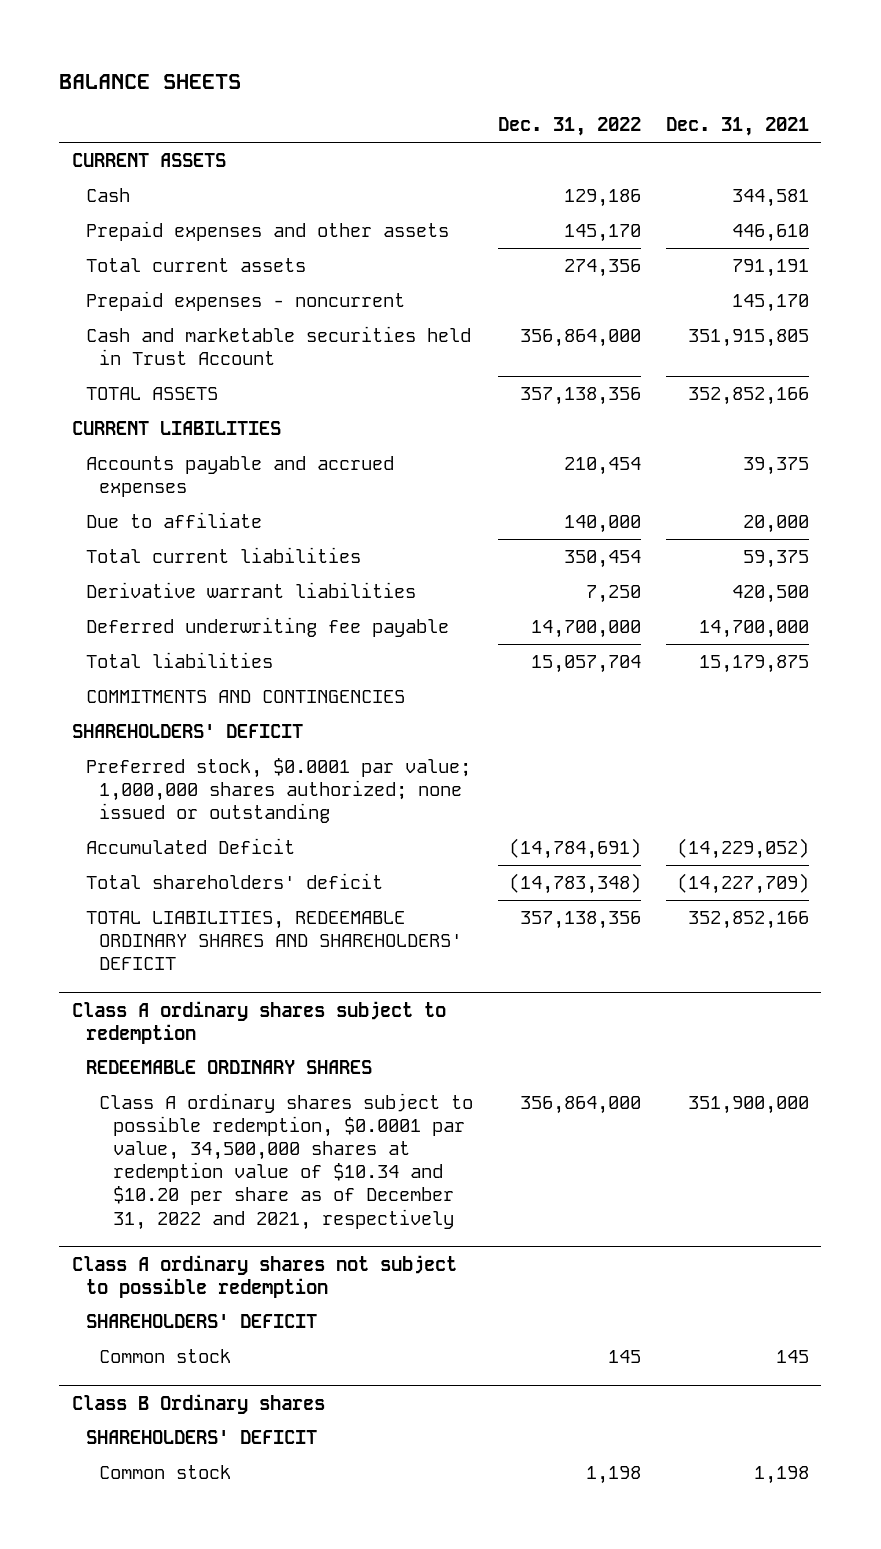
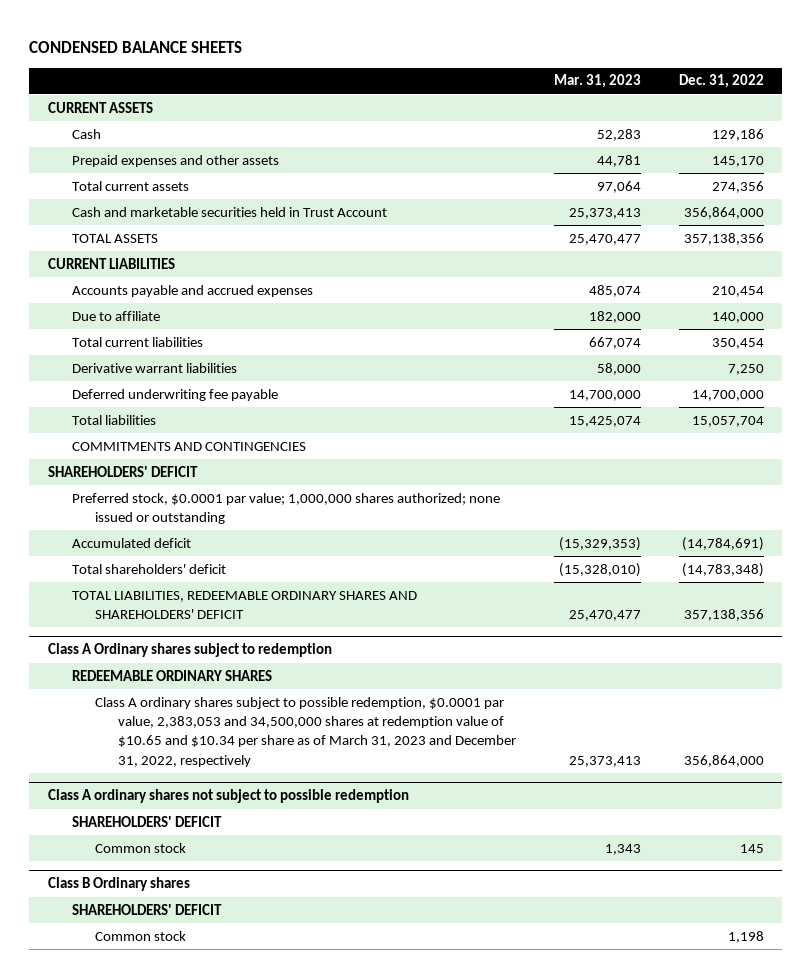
- BALANCE SHEETS
+ CONDENSED BALANCE SHEETS
- | Dec. 31, 2022 | Dec. 31, 2021
+ | Mar. 31, 2023 | Dec. 31, 2022
- Prepaid expenses - noncurrent | | 145,170
- Accumulated Deficit | (14,784,691) | (14,229,052)
+ Accumulated deficit | (15,329,353) | (14,784,691)
- Class A ordinary shares subject to redemption
+ Class A Ordinary shares subject to redemption
- Class A ordinary shares subject to possible redemption, $0.0001 par value, 34,500,000 shares at redemption value of $10.34 and $10.20 per share as of December 31, 2022 and 2021, respectively | 356,864,000 | 351,900,000
+ Class A ordinary shares subject to possible redemption, $0.0001 par value, 2,383,053 and 34,500,000 shares at redemption value of $10.65 and $10.34 per share as of March 31, 2023 and December 31, 2022, respectively | 25,373,413 | 356,864,000

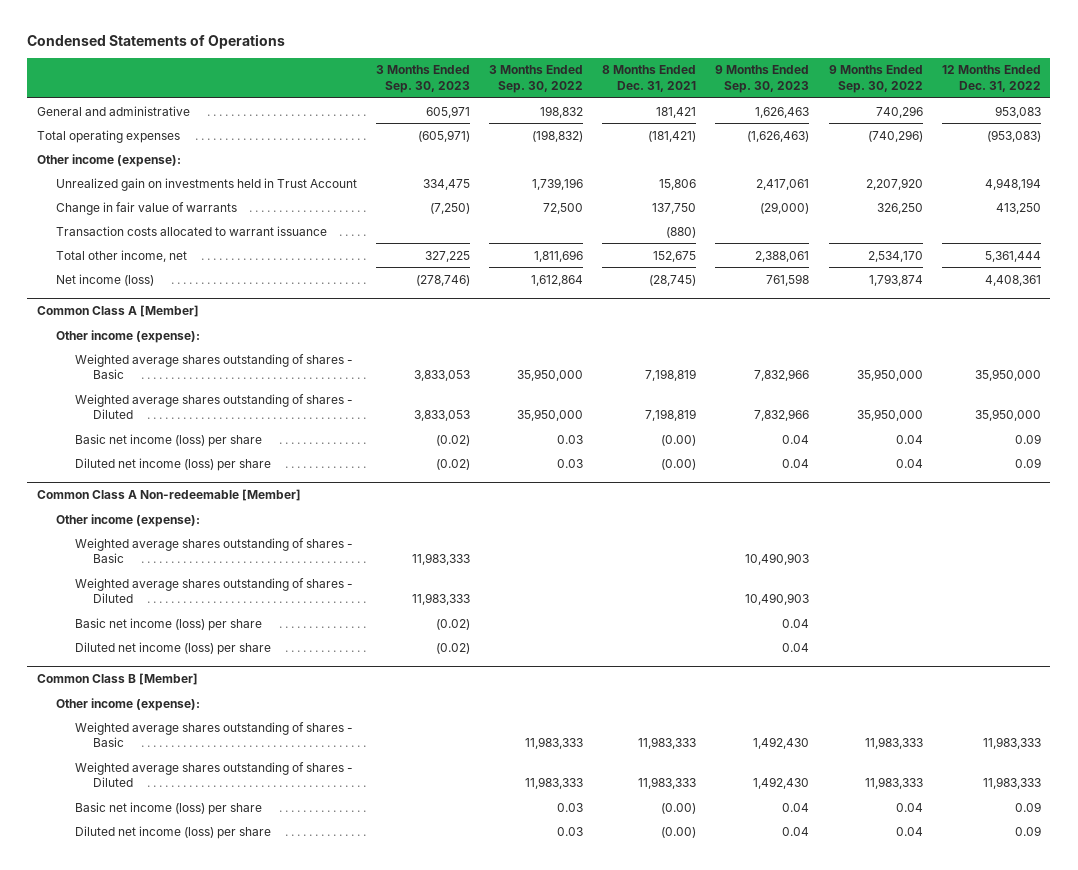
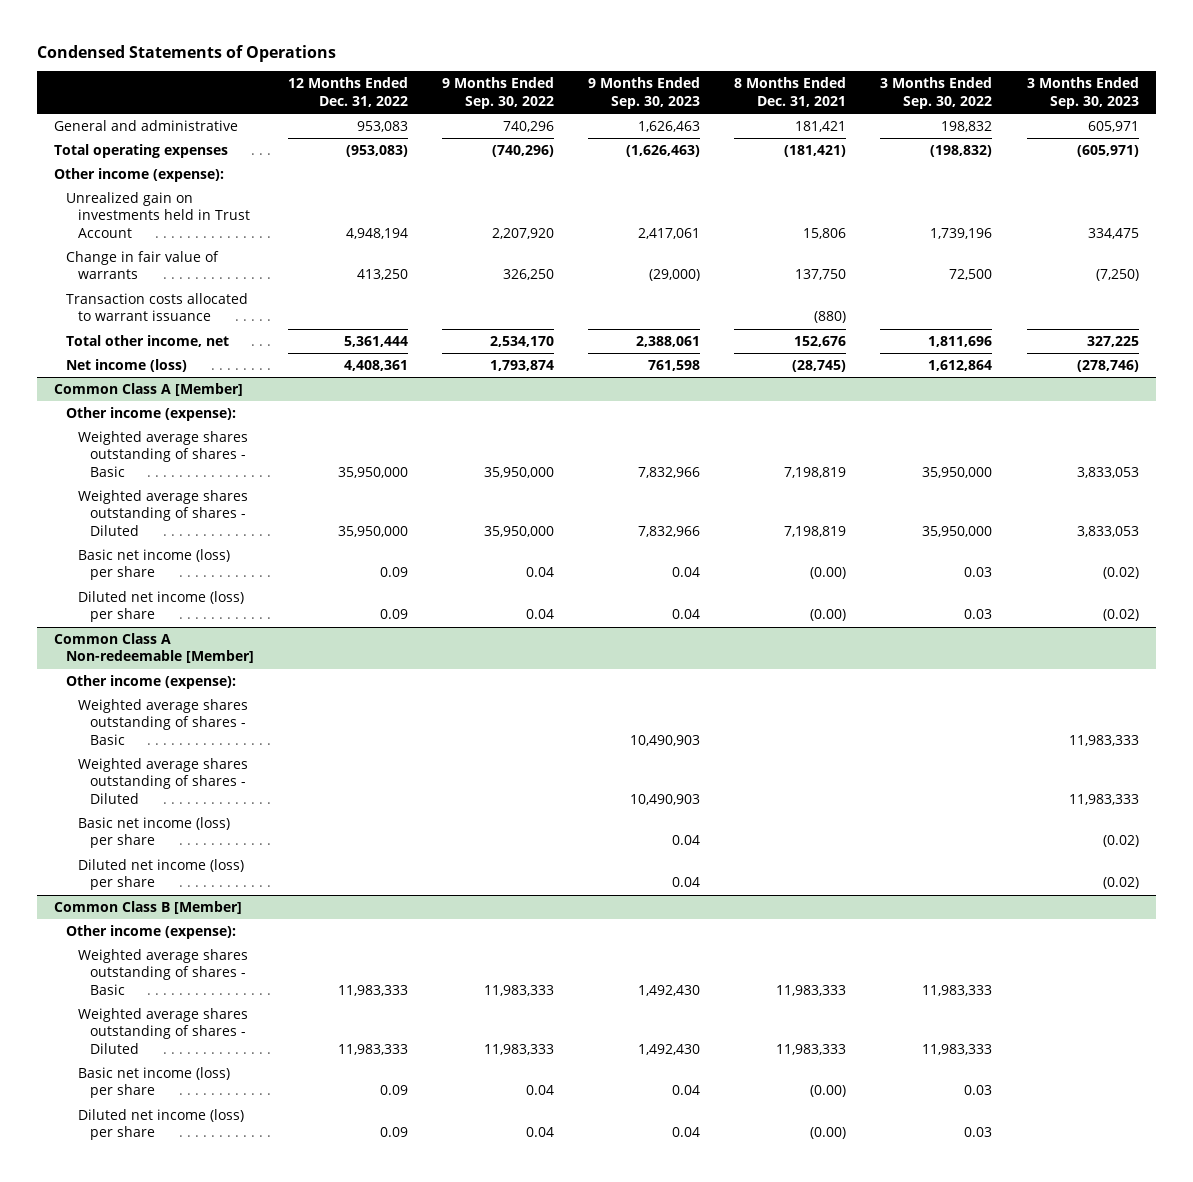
- | 3 Months Ended Sep. 30, 2023 | 3 Months Ended Sep. 30, 2022 | 8 Months Ended Dec. 31, 2021 | 9 Months Ended Sep. 30, 2023 | 9 Months Ended Sep. 30, 2022 | 12 Months Ended Dec. 31, 2022
+ | 12 Months Ended Dec. 31, 2022 | 9 Months Ended Sep. 30, 2022 | 9 Months Ended Sep. 30, 2023 | 8 Months Ended Dec. 31, 2021 | 3 Months Ended Sep. 30, 2022 | 3 Months Ended Sep. 30, 2023
- Total other income, net | 327,225 | 1,811,696 | 152,675 | 2,388,061 | 2,534,170 | 5,361,444
+ Total other income, net | 5,361,444 | 2,534,170 | 2,388,061 | 152,676 | 1,811,696 | 327,225

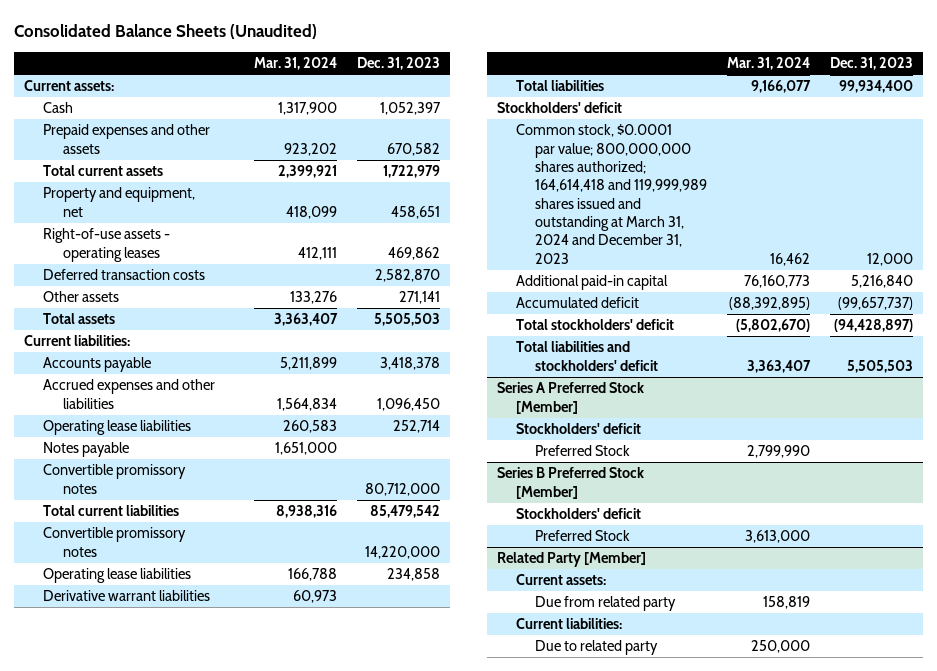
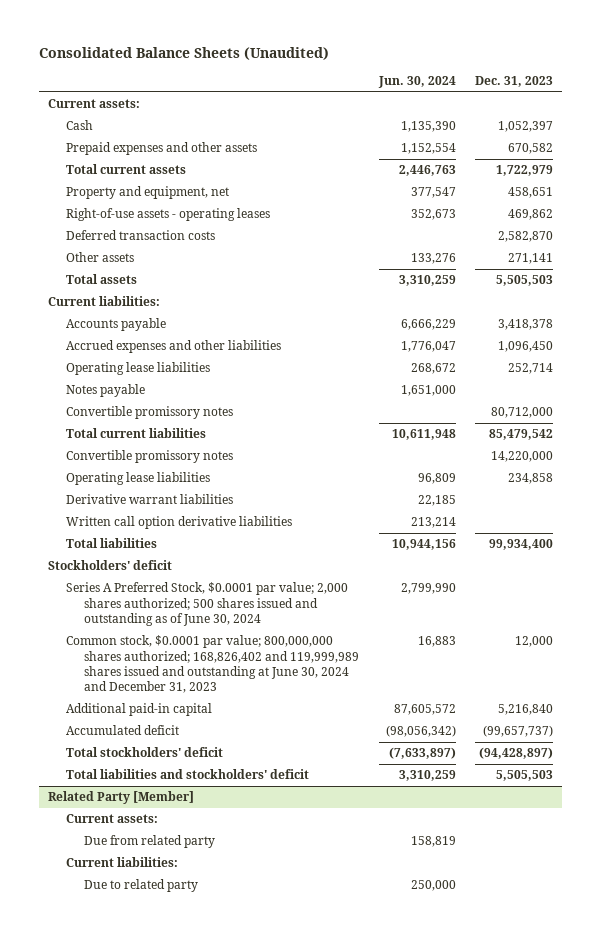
- | Mar. 31, 2024 | Dec. 31, 2023
+ | Jun. 30, 2024 | Dec. 31, 2023
+ Written call option derivative liabilities | 213,214 |
- Common stock, $0.0001 par value; 800,000,000 shares authorized; 164,614,418 and 119,999,989 shares issued and outstanding at March 31, 2024 and December 31, 2023 | 16,462 | 12,000
+ Series A Preferred Stock, $0.0001 par value; 2,000 shares authorized; 500 shares issued and outstanding as of June 30, 2024 | 2,799,990 |
+ Common stock, $0.0001 par value; 800,000,000 shares authorized; 168,826,402 and 119,999,989 shares issued and outstanding at June 30, 2024 and December 31, 2023 | 16,883 | 12,000
- Series A Preferred Stock [Member]
- Stockholders' deficit
- Preferred Stock | 2,799,990 |
- Series B Preferred Stock [Member]
- Stockholders' deficit
- Preferred Stock | 3,613,000 |

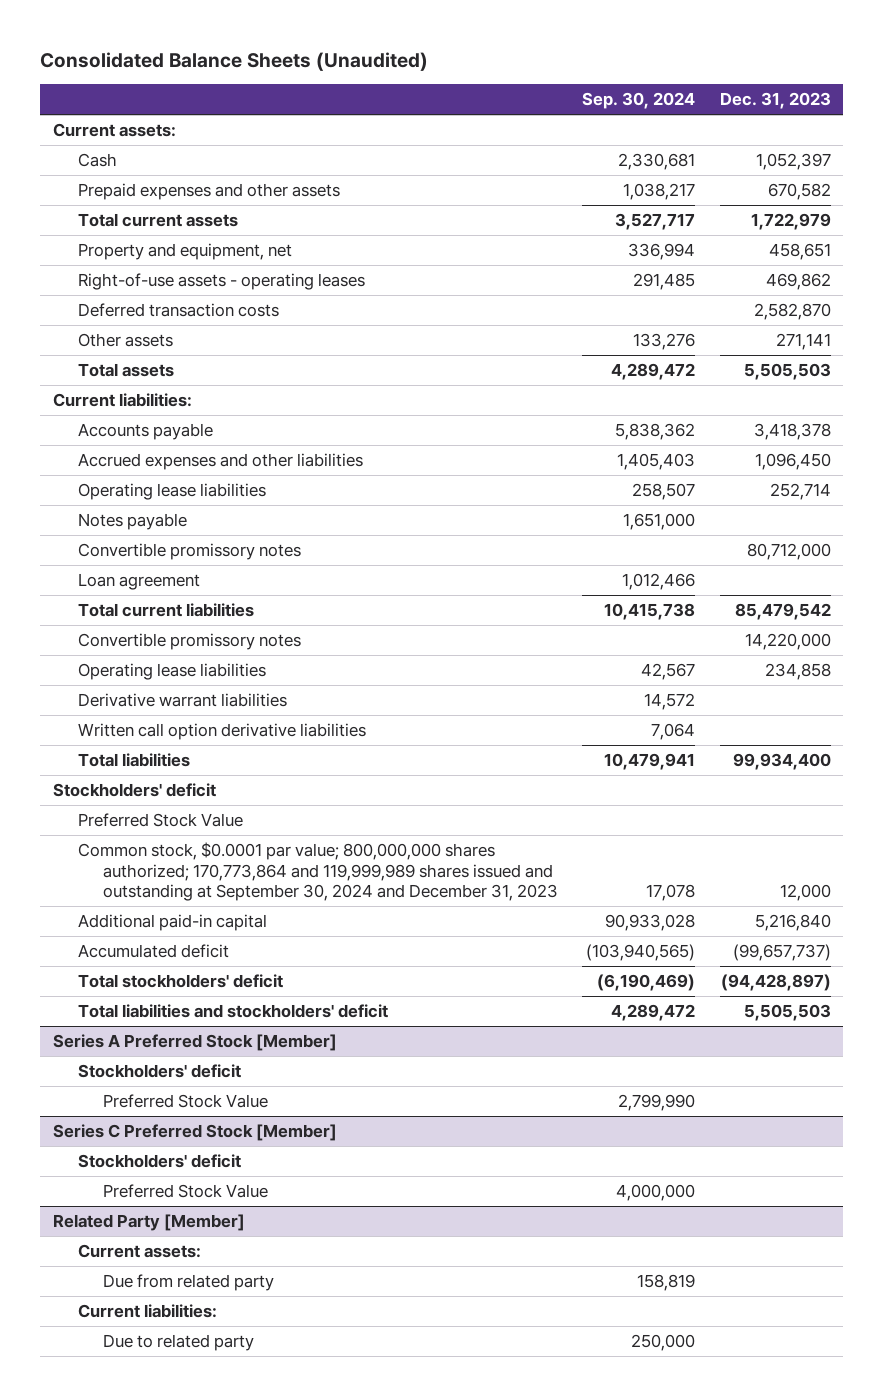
- | Jun. 30, 2024 | Dec. 31, 2023
+ | Sep. 30, 2024 | Dec. 31, 2023
+ Loan agreement | 1,012,466 |
- Series A Preferred Stock, $0.0001 par value; 2,000 shares authorized; 500 shares issued and outstanding as of June 30, 2024 | 2,799,990 |
- Common stock, $0.0001 par value; 800,000,000 shares authorized; 168,826,402 and 119,999,989 shares issued and outstanding at June 30, 2024 and December 31, 2023 | 16,883 | 12,000
+ Preferred Stock Value
+ Common stock, $0.0001 par value; 800,000,000 shares authorized; 170,773,864 and 119,999,989 shares issued and outstanding at September 30, 2024 and December 31, 2023 | 17,078 | 12,000
+ Series A Preferred Stock [Member]
+ Stockholders' deficit
+ Preferred Stock Value | 2,799,990 |
+ Series C Preferred Stock [Member]
+ Stockholders' deficit
+ Preferred Stock Value | 4,000,000 |

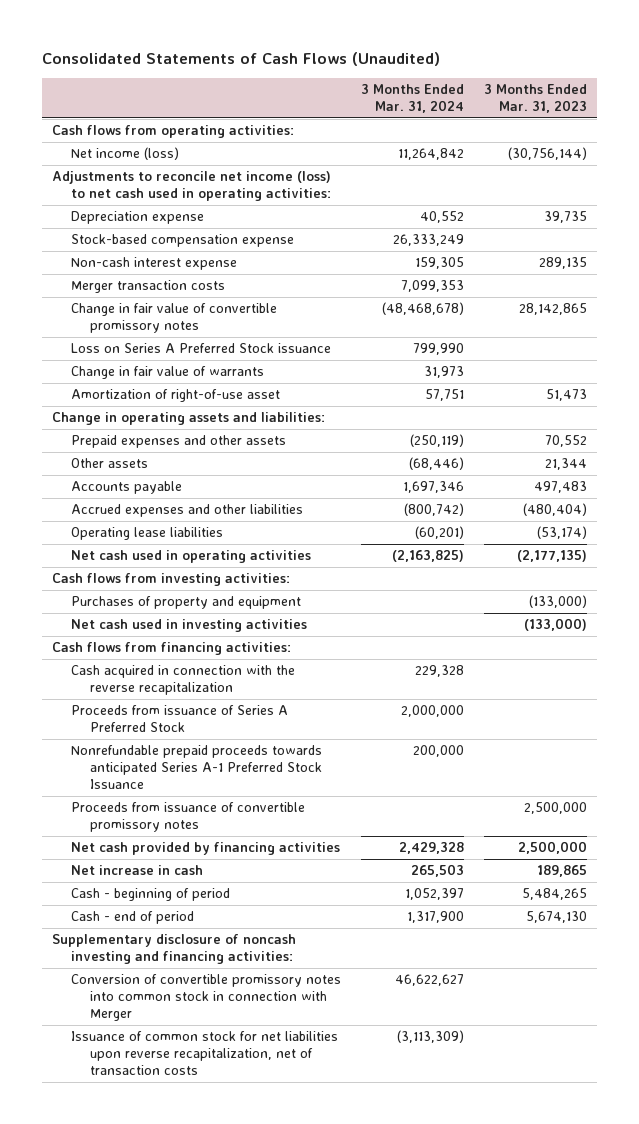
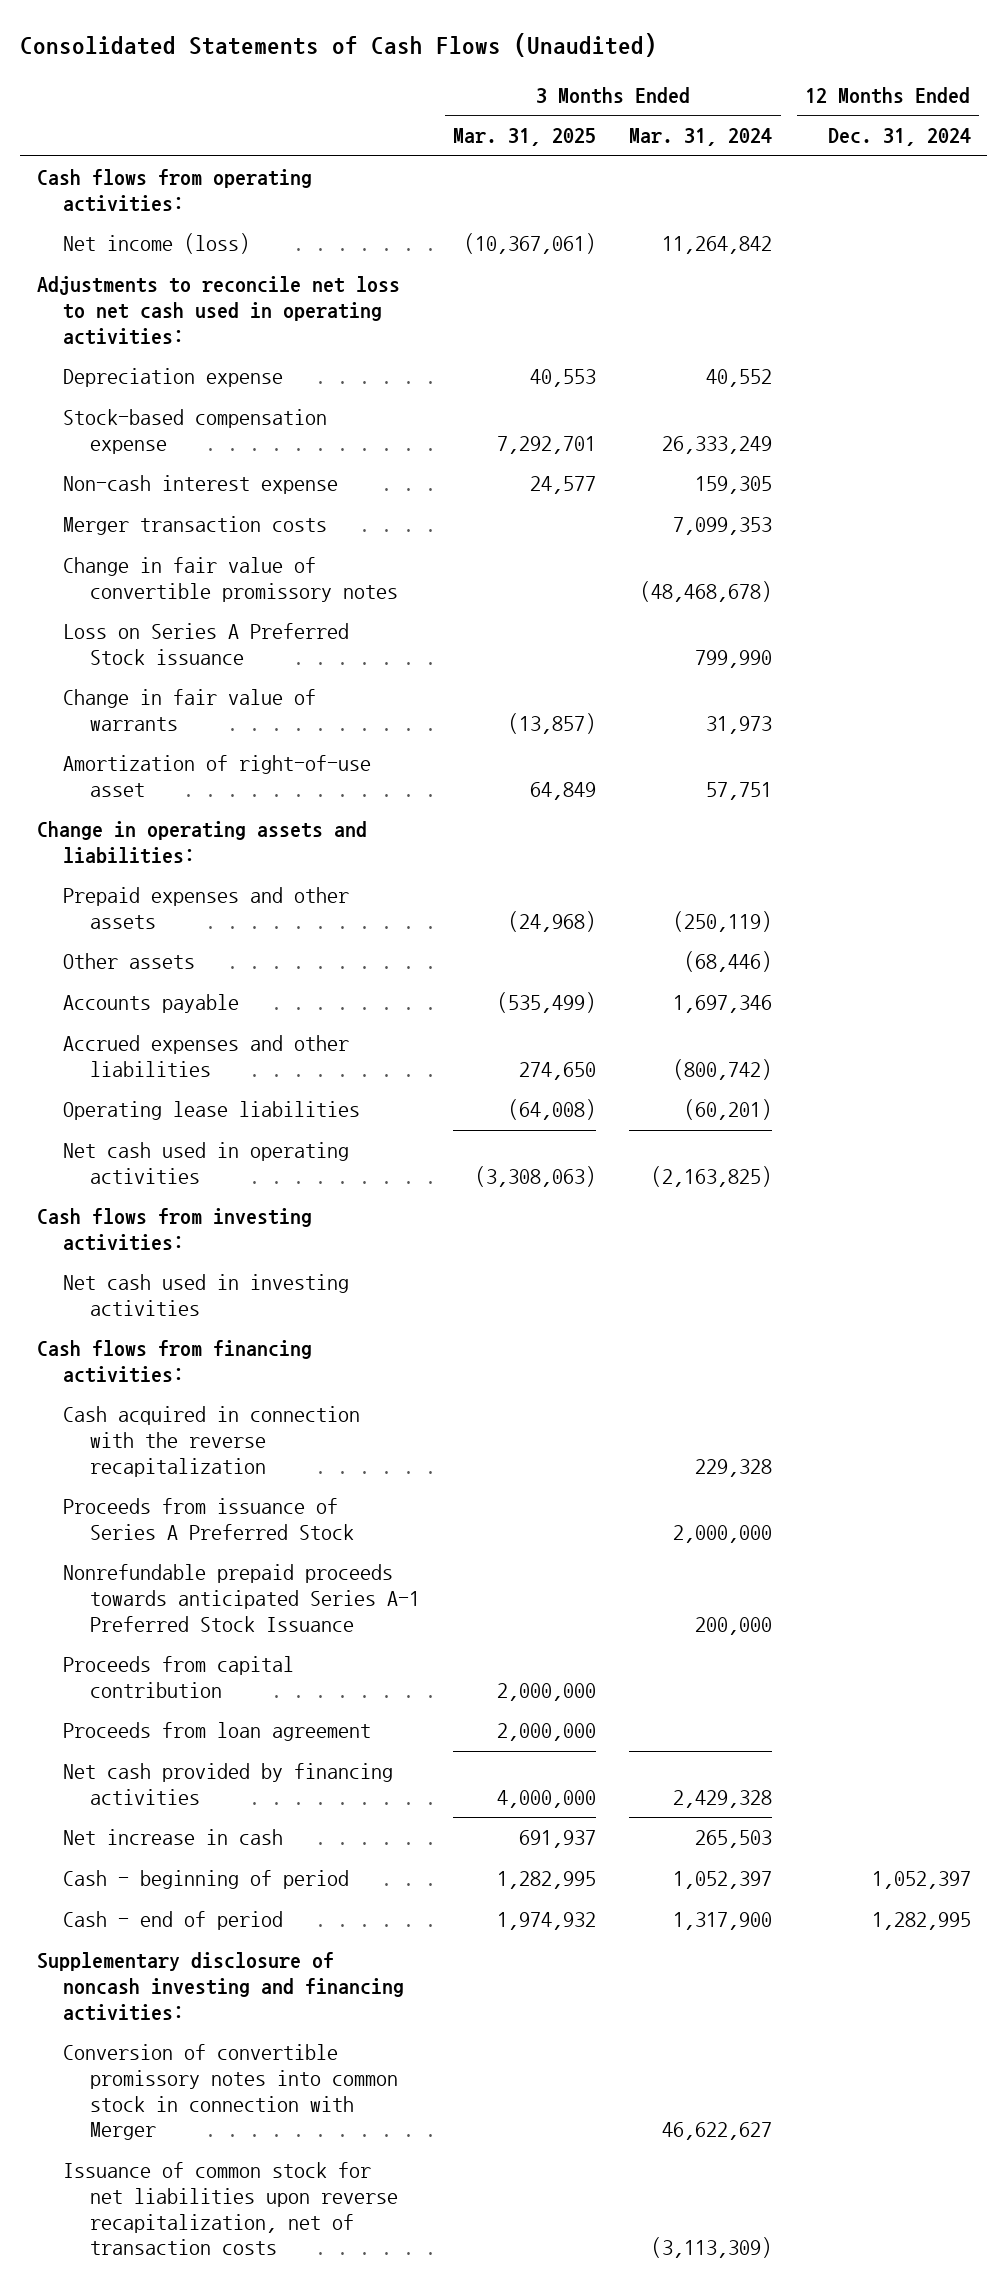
- | 3 Months Ended Mar. 31, 2024 | 3 Months Ended Mar. 31, 2023
+ | 3 Months Ended Mar. 31, 2025 | 3 Months Ended Mar. 31, 2024 | 12 Months Ended Dec. 31, 2024
- Adjustments to reconcile net income (loss) to net cash used in operating activities:
+ Adjustments to reconcile net loss to net cash used in operating activities:
- Purchases of property and equipment | | (133,000)
- Proceeds from issuance of convertible promissory notes | | 2,500,000
+ Proceeds from capital contribution | 2,000,000 | |
+ Proceeds from loan agreement | 2,000,000 | |

